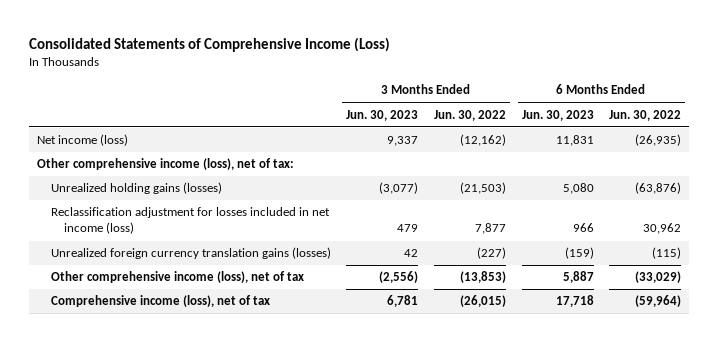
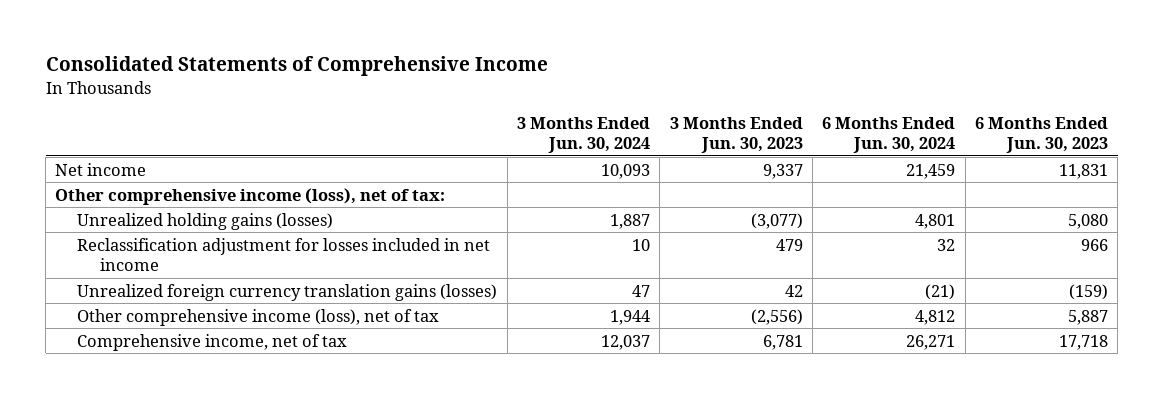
- Consolidated Statements of Comprehensive Income (Loss)
+ Consolidated Statements of Comprehensive Income
- | 3 Months Ended Jun. 30, 2023 | 3 Months Ended Jun. 30, 2022 | 6 Months Ended Jun. 30, 2023 | 6 Months Ended Jun. 30, 2022
+ | 3 Months Ended Jun. 30, 2024 | 3 Months Ended Jun. 30, 2023 | 6 Months Ended Jun. 30, 2024 | 6 Months Ended Jun. 30, 2023
- Net income (loss) | 9,337 | (12,162) | 11,831 | (26,935)
+ Net income | 10,093 | 9,337 | 21,459 | 11,831
- Reclassification adjustment for losses included in net income (loss) | 479 | 7,877 | 966 | 30,962
+ Reclassification adjustment for losses included in net income | 10 | 479 | 32 | 966
- Comprehensive income (loss), net of tax | 6,781 | (26,015) | 17,718 | (59,964)
+ Comprehensive income, net of tax | 12,037 | 6,781 | 26,271 | 17,718

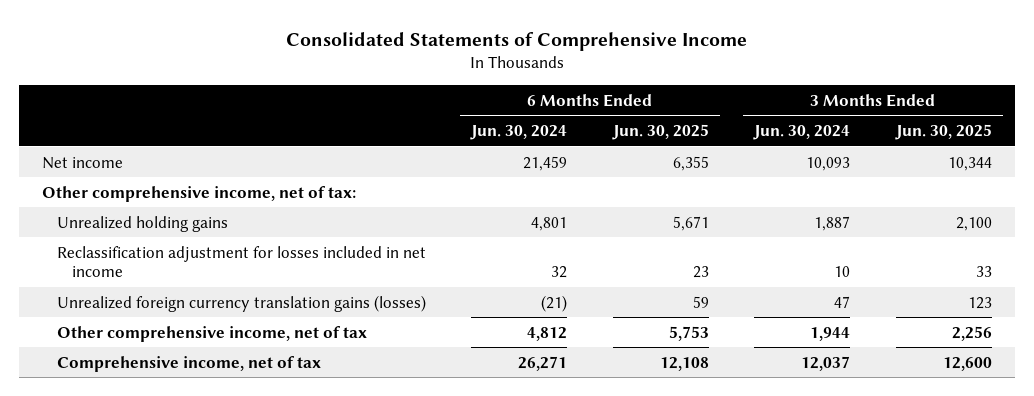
- | 3 Months Ended Jun. 30, 2024 | 3 Months Ended Jun. 30, 2023 | 6 Months Ended Jun. 30, 2024 | 6 Months Ended Jun. 30, 2023
+ | 6 Months Ended Jun. 30, 2024 | 6 Months Ended Jun. 30, 2025 | 3 Months Ended Jun. 30, 2024 | 3 Months Ended Jun. 30, 2025
- Other comprehensive income (loss), net of tax:
- Unrealized holding gains (losses) | 1,887 | (3,077) | 4,801 | 5,080
+ Other comprehensive income, net of tax:
+ Unrealized holding gains | 4,801 | 5,671 | 1,887 | 2,100
- Other comprehensive income (loss), net of tax | 1,944 | (2,556) | 4,812 | 5,887
+ Other comprehensive income, net of tax | 4,812 | 5,753 | 1,944 | 2,256

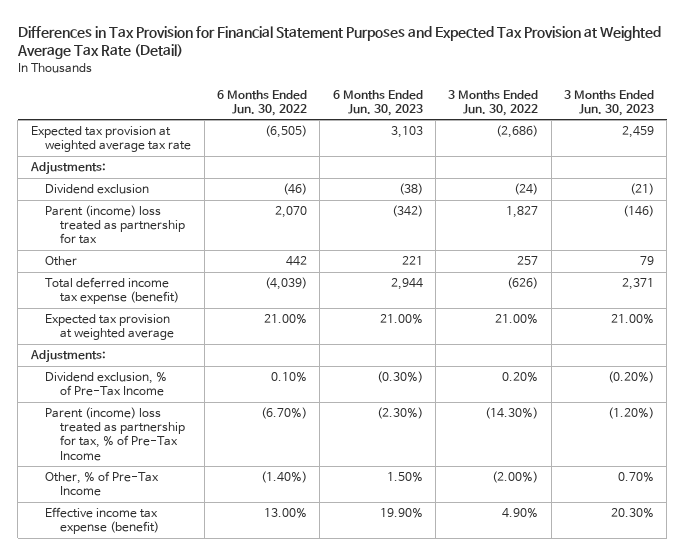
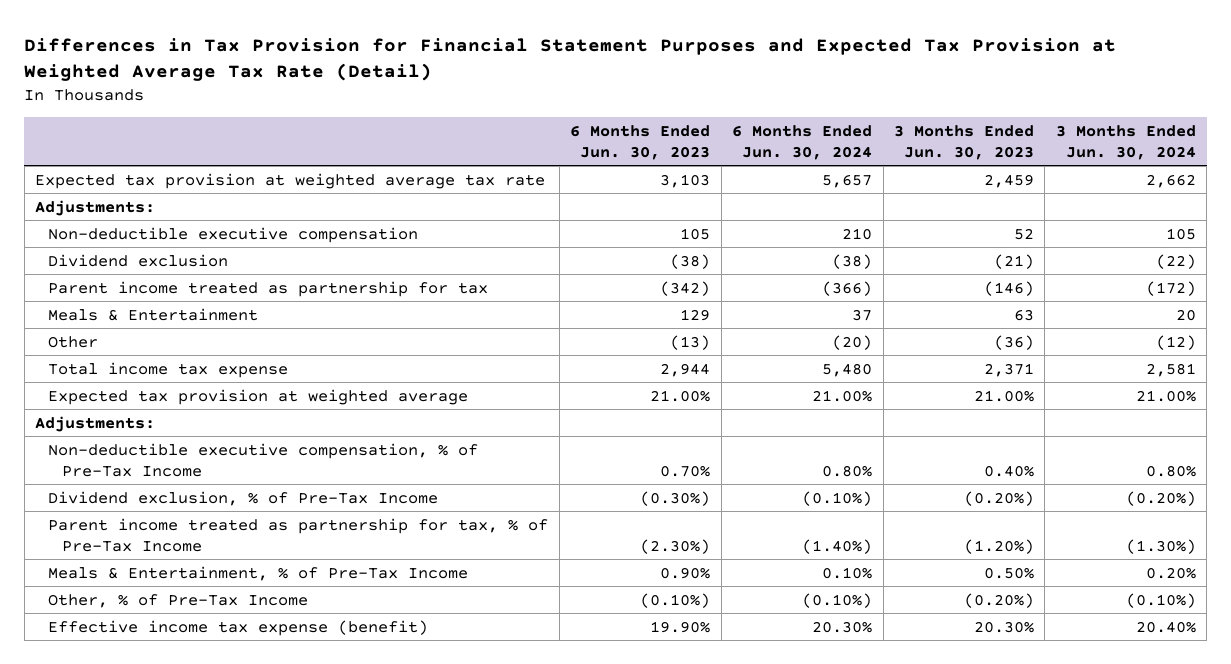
- | 6 Months Ended Jun. 30, 2022 | 6 Months Ended Jun. 30, 2023 | 3 Months Ended Jun. 30, 2022 | 3 Months Ended Jun. 30, 2023
+ | 6 Months Ended Jun. 30, 2023 | 6 Months Ended Jun. 30, 2024 | 3 Months Ended Jun. 30, 2023 | 3 Months Ended Jun. 30, 2024
+ Non-deductible executive compensation | 105 | 210 | 52 | 105
- Parent (income) loss treated as partnership for tax | 2,070 | (342) | 1,827 | (146)
- Other | 442 | 221 | 257 | 79
- Total deferred income tax expense (benefit) | (4,039) | 2,944 | (626) | 2,371
+ Parent income treated as partnership for tax | (342) | (366) | (146) | (172)
+ Meals & Entertainment | 129 | 37 | 63 | 20
+ Other | (13) | (20) | (36) | (12)
+ Total income tax expense | 2,944 | 5,480 | 2,371 | 2,581
+ Non-deductible executive compensation, % of Pre-Tax Income | 0.70% | 0.80% | 0.40% | 0.80%
- Parent (income) loss treated as partnership for tax, % of Pre-Tax Income | (6.70%) | (2.30%) | (14.30%) | (1.20%)
- Other, % of Pre-Tax Income | (1.40%) | 1.50% | (2.00%) | 0.70%
+ Parent income treated as partnership for tax, % of Pre-Tax Income | (2.30%) | (1.40%) | (1.20%) | (1.30%)
+ Meals & Entertainment, % of Pre-Tax Income | 0.90% | 0.10% | 0.50% | 0.20%
+ Other, % of Pre-Tax Income | (0.10%) | (0.10%) | (0.20%) | (0.10%)

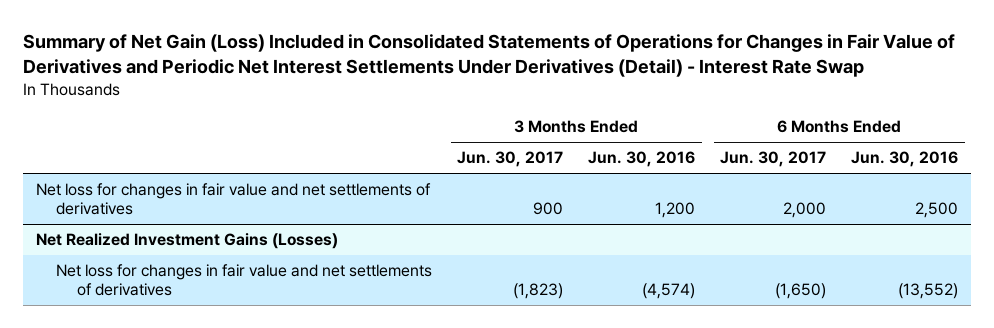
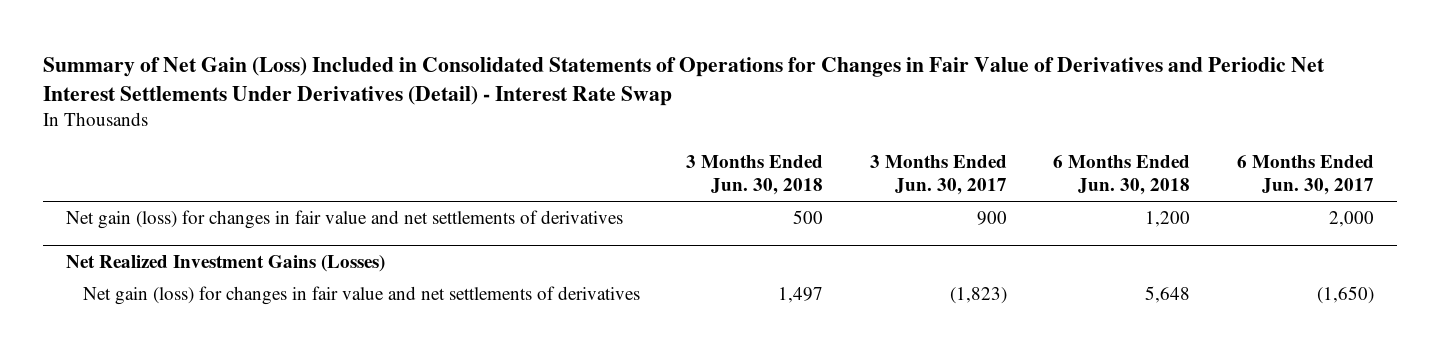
- | 3 Months Ended Jun. 30, 2017 | 3 Months Ended Jun. 30, 2016 | 6 Months Ended Jun. 30, 2017 | 6 Months Ended Jun. 30, 2016
+ | 3 Months Ended Jun. 30, 2018 | 3 Months Ended Jun. 30, 2017 | 6 Months Ended Jun. 30, 2018 | 6 Months Ended Jun. 30, 2017
- Net loss for changes in fair value and net settlements of derivatives | 900 | 1,200 | 2,000 | 2,500
+ Net gain (loss) for changes in fair value and net settlements of derivatives | 500 | 900 | 1,200 | 2,000
@ Net Realized Investment Gains (Losses)
- Net loss for changes in fair value and net settlements of derivatives | (1,823) | (4,574) | (1,650) | (13,552)
+ Net gain (loss) for changes in fair value and net settlements of derivatives | 1,497 | (1,823) | 5,648 | (1,650)

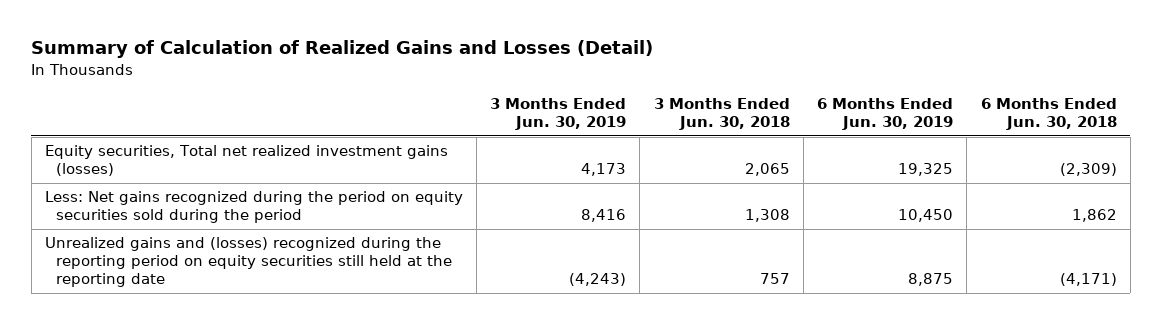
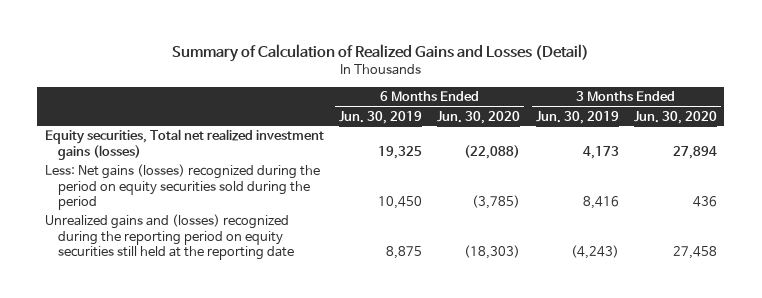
- | 3 Months Ended Jun. 30, 2019 | 3 Months Ended Jun. 30, 2018 | 6 Months Ended Jun. 30, 2019 | 6 Months Ended Jun. 30, 2018
+ | 6 Months Ended Jun. 30, 2019 | 6 Months Ended Jun. 30, 2020 | 3 Months Ended Jun. 30, 2019 | 3 Months Ended Jun. 30, 2020
- Less: Net gains recognized during the period on equity securities sold during the period | 8,416 | 1,308 | 10,450 | 1,862
+ Less: Net gains (losses) recognized during the period on equity securities sold during the period | 10,450 | (3,785) | 8,416 | 436

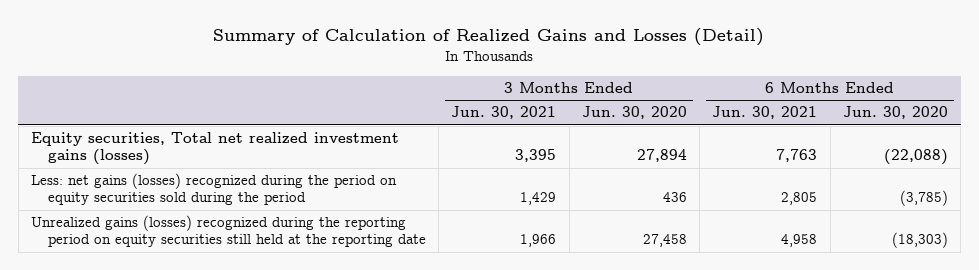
- | 6 Months Ended Jun. 30, 2019 | 6 Months Ended Jun. 30, 2020 | 3 Months Ended Jun. 30, 2019 | 3 Months Ended Jun. 30, 2020
+ | 3 Months Ended Jun. 30, 2021 | 3 Months Ended Jun. 30, 2020 | 6 Months Ended Jun. 30, 2021 | 6 Months Ended Jun. 30, 2020
- Less: Net gains (losses) recognized during the period on equity securities sold during the period | 10,450 | (3,785) | 8,416 | 436
- Unrealized gains and (losses) recognized during the reporting period on equity securities still held at the reporting date | 8,875 | (18,303) | (4,243) | 27,458
+ Less: net gains (losses) recognized during the period on equity securities sold during the period | 1,429 | 436 | 2,805 | (3,785)
+ Unrealized gains (losses) recognized during the reporting period on equity securities still held at the reporting date | 1,966 | 27,458 | 4,958 | (18,303)

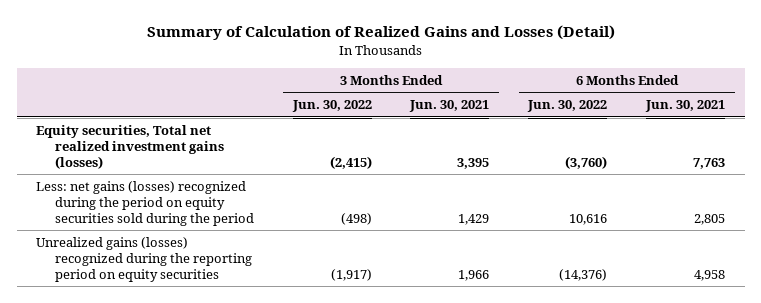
- | 3 Months Ended Jun. 30, 2021 | 3 Months Ended Jun. 30, 2020 | 6 Months Ended Jun. 30, 2021 | 6 Months Ended Jun. 30, 2020
+ | 3 Months Ended Jun. 30, 2022 | 3 Months Ended Jun. 30, 2021 | 6 Months Ended Jun. 30, 2022 | 6 Months Ended Jun. 30, 2021
- Unrealized gains (losses) recognized during the reporting period on equity securities still held at the reporting date | 1,966 | 27,458 | 4,958 | (18,303)
+ Unrealized gains (losses) recognized during the reporting period on equity securities | (1,917) | 1,966 | (14,376) | 4,958

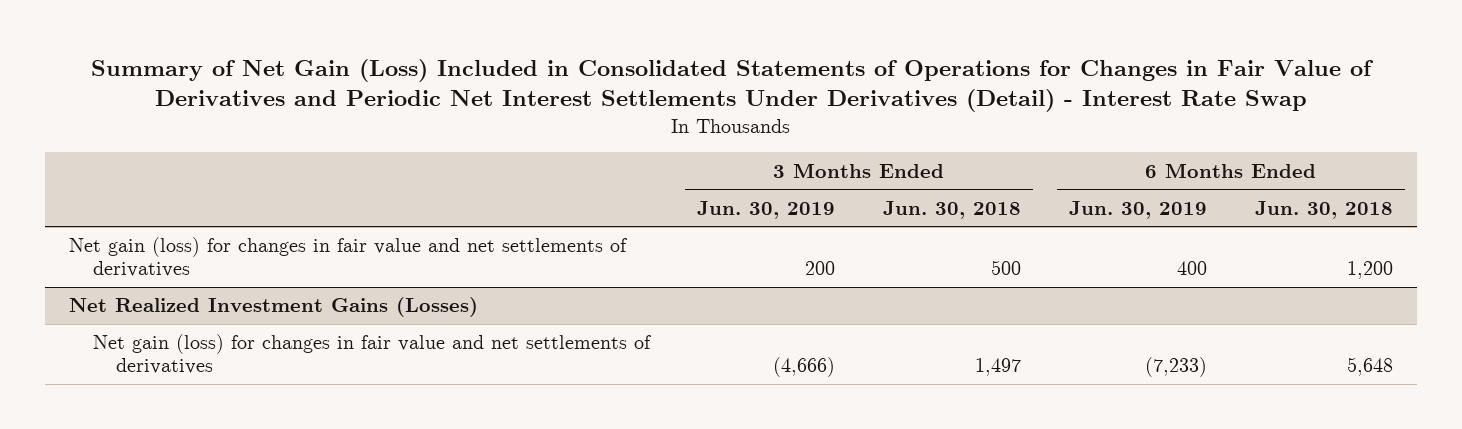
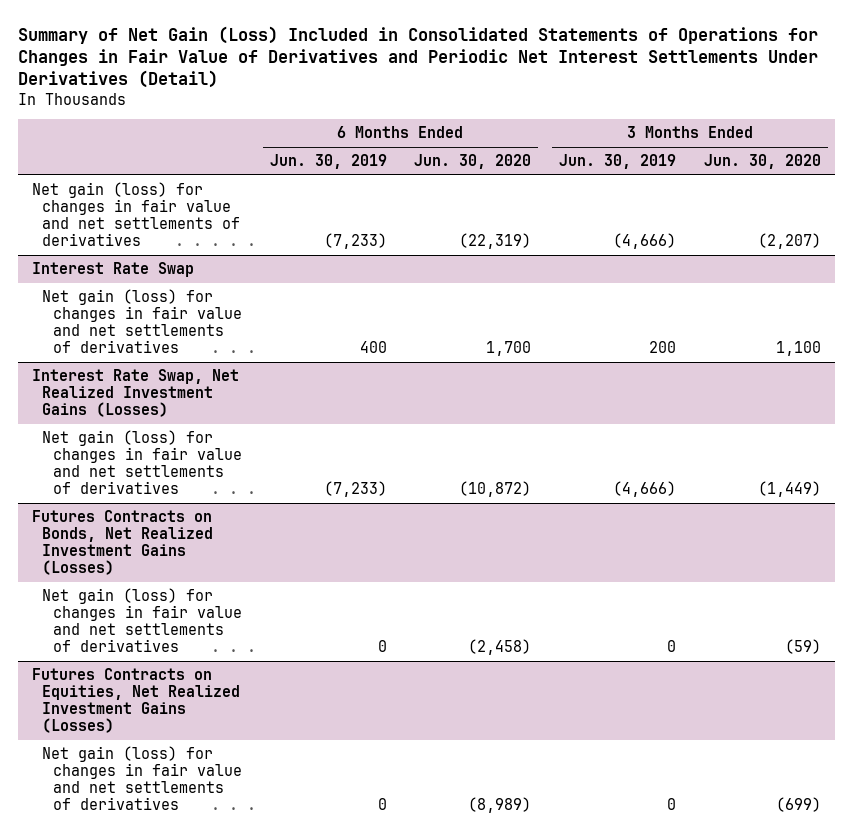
- Summary of Net Gain (Loss) Included in Consolidated Statements of Operations for Changes in Fair Value of Derivatives and Periodic Net Interest Settlements Under Derivatives (Detail) - Interest Rate Swap
+ Summary of Net Gain (Loss) Included in Consolidated Statements of Operations for Changes in Fair Value of Derivatives and Periodic Net Interest Settlements Under Derivatives (Detail)
- | 3 Months Ended Jun. 30, 2019 | 3 Months Ended Jun. 30, 2018 | 6 Months Ended Jun. 30, 2019 | 6 Months Ended Jun. 30, 2018
+ | 6 Months Ended Jun. 30, 2019 | 6 Months Ended Jun. 30, 2020 | 3 Months Ended Jun. 30, 2019 | 3 Months Ended Jun. 30, 2020
+ Net gain (loss) for changes in fair value and net settlements of derivatives | (7,233) | (22,319) | (4,666) | (2,207)
+ Interest Rate Swap
- Net Realized Investment Gains (Losses)
+ Interest Rate Swap, Net Realized Investment Gains (Losses)
+ Futures Contracts on Bonds, Net Realized Investment Gains (Losses)
+ Net gain (loss) for changes in fair value and net settlements of derivatives | 0 | (2,458) | 0 | (59)
+ Futures Contracts on Equities, Net Realized Investment Gains (Losses)
+ Net gain (loss) for changes in fair value and net settlements of derivatives | 0 | (8,989) | 0 | (699)

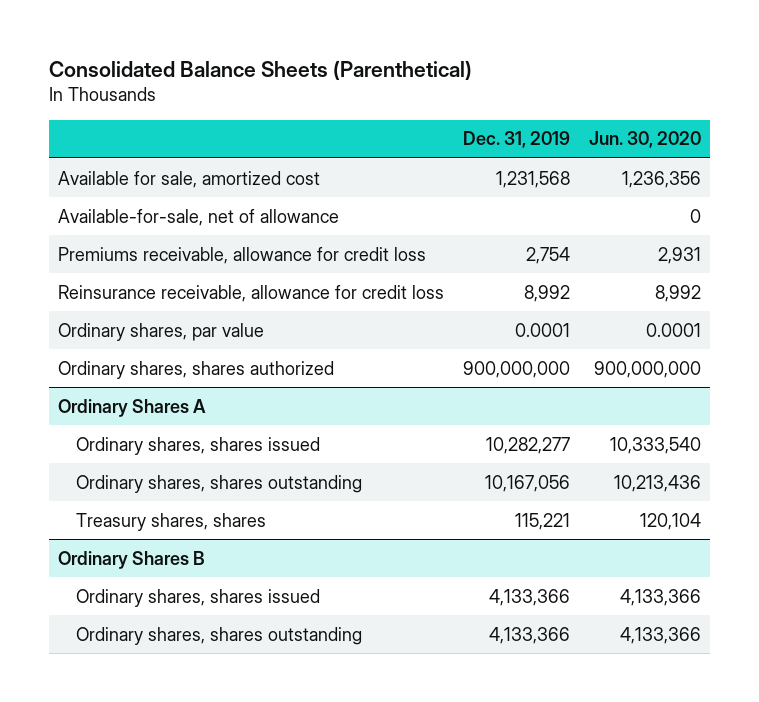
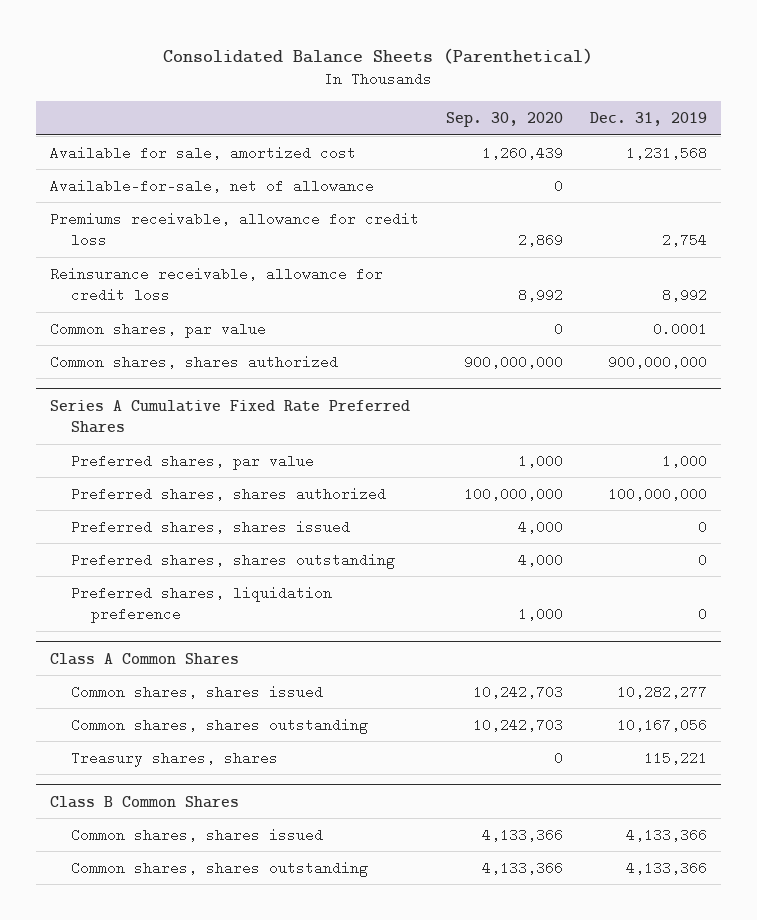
- | Dec. 31, 2019 | Jun. 30, 2020
+ | Sep. 30, 2020 | Dec. 31, 2019
- Ordinary shares, par value | 0.0001 | 0.0001
- Ordinary shares, shares authorized | 900,000,000 | 900,000,000
- Ordinary Shares A
- Ordinary shares, shares issued | 10,282,277 | 10,333,540
- Ordinary shares, shares outstanding | 10,167,056 | 10,213,436
+ Common shares, par value | 0 | 0.0001
+ Common shares, shares authorized | 900,000,000 | 900,000,000
+ Series A Cumulative Fixed Rate Preferred Shares
+ Preferred shares, par value | 1,000 | 1,000
+ Preferred shares, shares authorized | 100,000,000 | 100,000,000
+ Preferred shares, shares issued | 4,000 | 0
+ Preferred shares, shares outstanding | 4,000 | 0
+ Preferred shares, liquidation preference | 1,000 | 0
+ Class A Common Shares
+ Common shares, shares issued | 10,242,703 | 10,282,277
+ Common shares, shares outstanding | 10,242,703 | 10,167,056
- Ordinary Shares B
- Ordinary shares, shares issued | 4,133,366 | 4,133,366
- Ordinary shares, shares outstanding | 4,133,366 | 4,133,366
+ Class B Common Shares
+ Common shares, shares issued | 4,133,366 | 4,133,366
+ Common shares, shares outstanding | 4,133,366 | 4,133,366

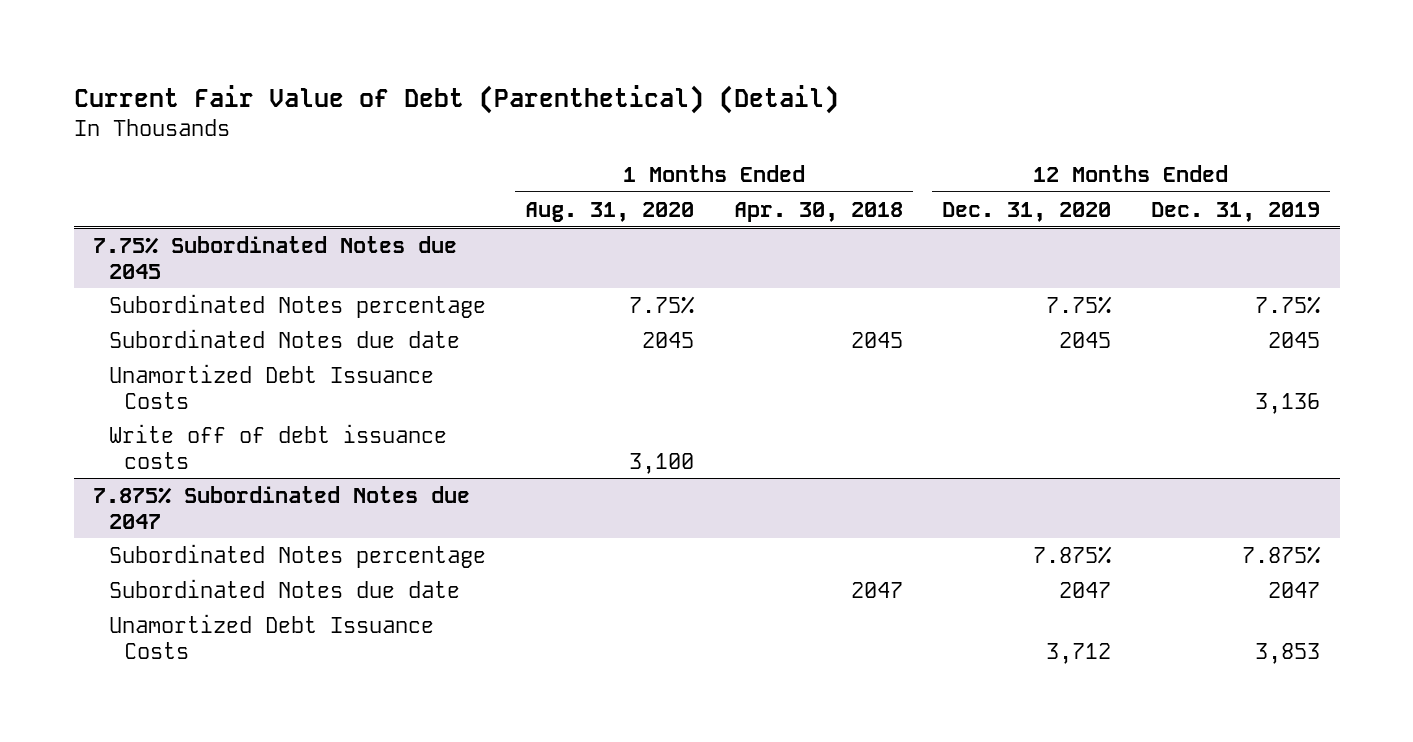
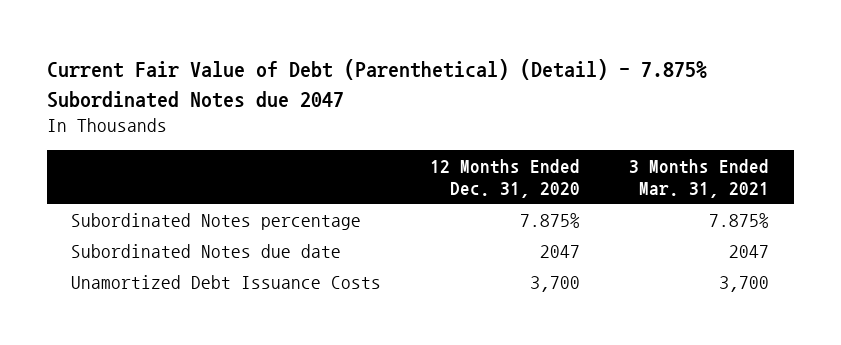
- Current Fair Value of Debt (Parenthetical) (Detail)
+ Current Fair Value of Debt (Parenthetical) (Detail) - 7.875% Subordinated Notes due 2047
- | 1 Months Ended Aug. 31, 2020 | 1 Months Ended Apr. 30, 2018 | 12 Months Ended Dec. 31, 2020 | 12 Months Ended Dec. 31, 2019
+ | 12 Months Ended Dec. 31, 2020 | 3 Months Ended Mar. 31, 2021
- 7.75% Subordinated Notes due 2045
- Subordinated Notes percentage | 7.75% | | 7.75% | 7.75%
- Subordinated Notes due date | 2045 | 2045 | 2045 | 2045
- Unamortized Debt Issuance Costs | | | | 3,136
- Write off of debt issuance costs | 3,100 | | |
- 7.875% Subordinated Notes due 2047
- Unamortized Debt Issuance Costs | | | 3,712 | 3,853
+ Unamortized Debt Issuance Costs | 3,700 | 3,700

